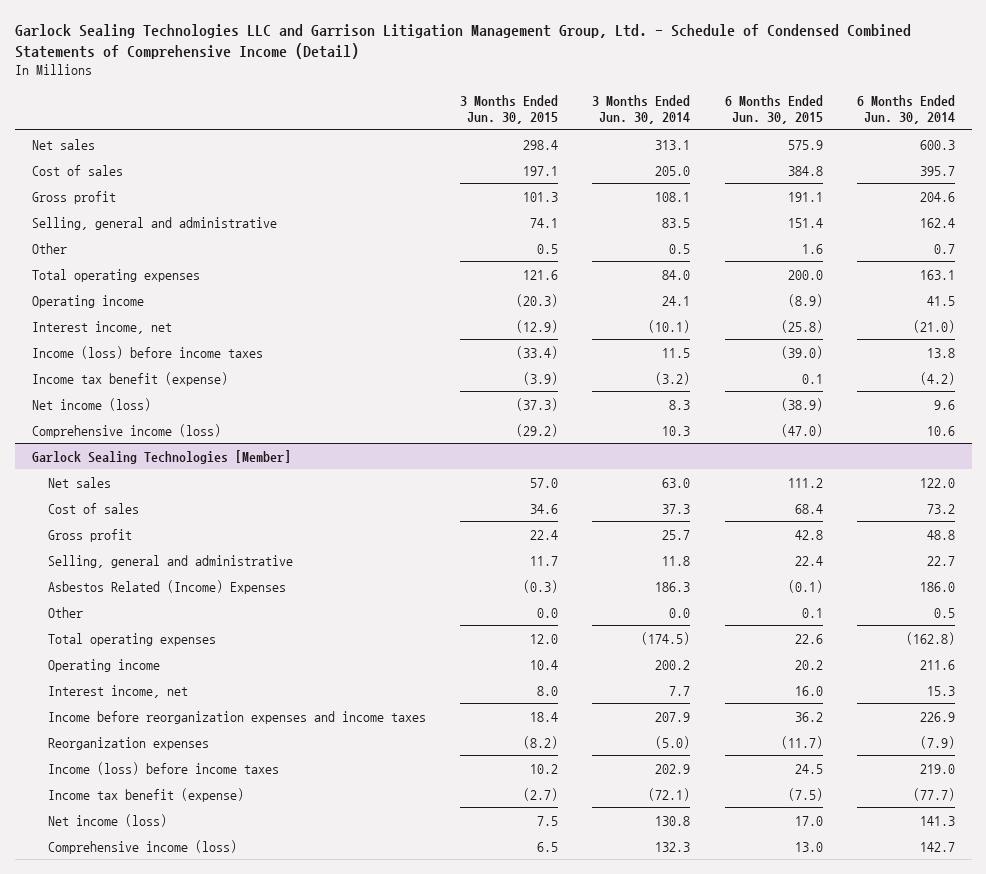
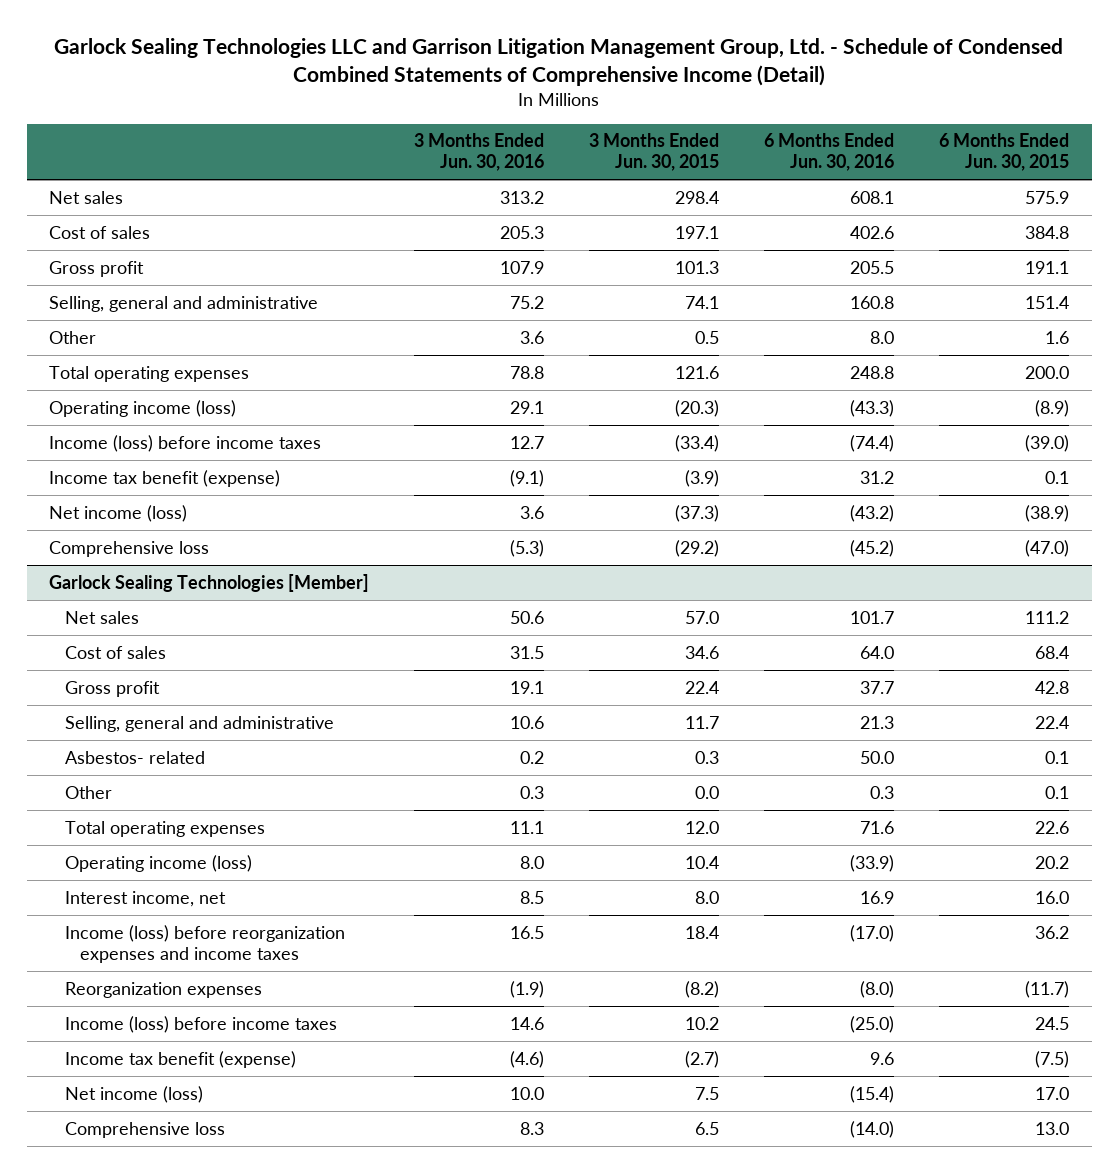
- | 3 Months Ended Jun. 30, 2015 | 3 Months Ended Jun. 30, 2014 | 6 Months Ended Jun. 30, 2015 | 6 Months Ended Jun. 30, 2014
+ | 3 Months Ended Jun. 30, 2016 | 3 Months Ended Jun. 30, 2015 | 6 Months Ended Jun. 30, 2016 | 6 Months Ended Jun. 30, 2015
- Operating income | (20.3) | 24.1 | (8.9) | 41.5
- Interest income, net | (12.9) | (10.1) | (25.8) | (21.0)
+ Operating income (loss) | 29.1 | (20.3) | (43.3) | (8.9)
- Comprehensive income (loss) | (29.2) | 10.3 | (47.0) | 10.6
+ Comprehensive loss | (5.3) | (29.2) | (45.2) | (47.0)
@ Garlock Sealing Technologies [Member]
- Asbestos Related (Income) Expenses | (0.3) | 186.3 | (0.1) | 186.0
+ Asbestos- related | 0.2 | 0.3 | 50.0 | 0.1
- Operating income | 10.4 | 200.2 | 20.2 | 211.6
+ Operating income (loss) | 8.0 | 10.4 | (33.9) | 20.2
- Income before reorganization expenses and income taxes | 18.4 | 207.9 | 36.2 | 226.9
+ Income (loss) before reorganization expenses and income taxes | 16.5 | 18.4 | (17.0) | 36.2
- Comprehensive income (loss) | 6.5 | 132.3 | 13.0 | 142.7
+ Comprehensive loss | 8.3 | 6.5 | (14.0) | 13.0

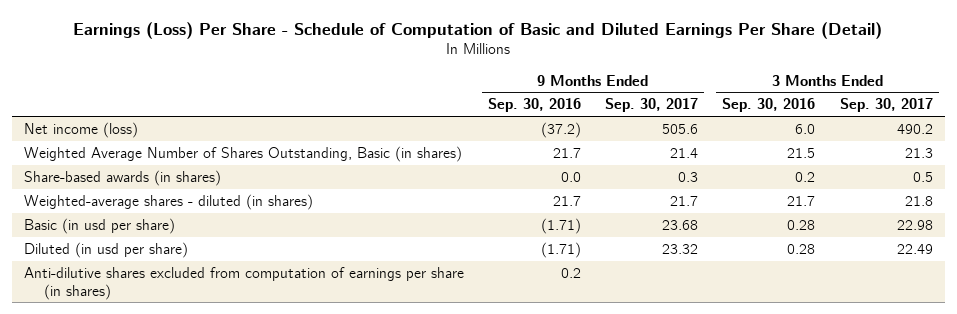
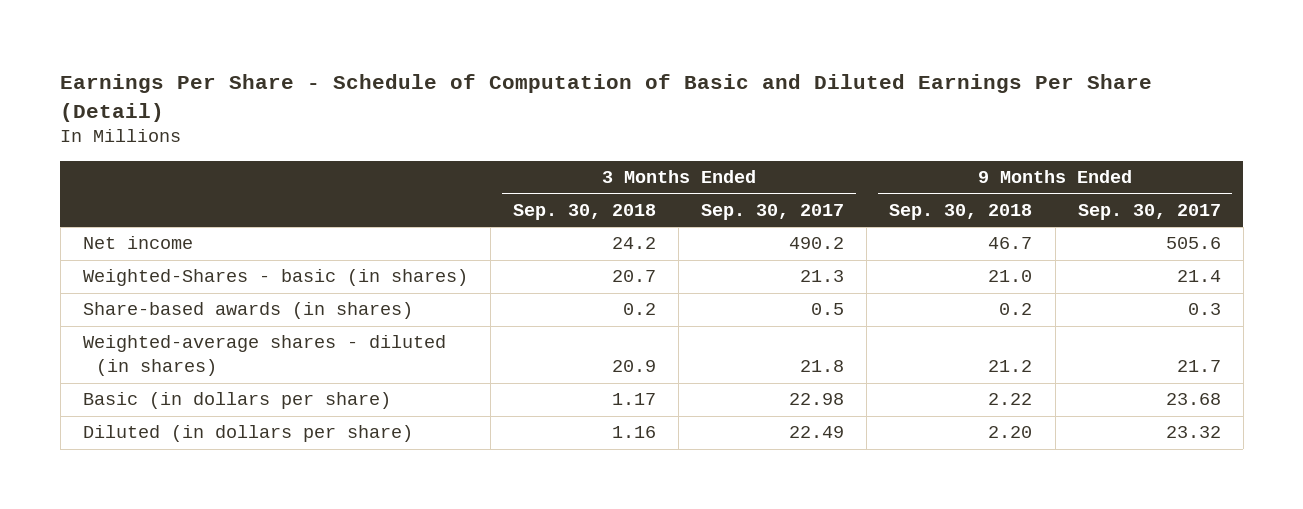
- Earnings (Loss) Per Share - Schedule of Computation of Basic and Diluted Earnings Per Share (Detail)
+ Earnings Per Share - Schedule of Computation of Basic and Diluted Earnings Per Share (Detail)
- | 9 Months Ended Sep. 30, 2016 | 9 Months Ended Sep. 30, 2017 | 3 Months Ended Sep. 30, 2016 | 3 Months Ended Sep. 30, 2017
+ | 3 Months Ended Sep. 30, 2018 | 3 Months Ended Sep. 30, 2017 | 9 Months Ended Sep. 30, 2018 | 9 Months Ended Sep. 30, 2017
- Net income (loss) | (37.2) | 505.6 | 6.0 | 490.2
- Weighted Average Number of Shares Outstanding, Basic (in shares) | 21.7 | 21.4 | 21.5 | 21.3
+ Net income | 24.2 | 490.2 | 46.7 | 505.6
+ Weighted-Shares - basic (in shares) | 20.7 | 21.3 | 21.0 | 21.4
- Basic (in usd per share) | (1.71) | 23.68 | 0.28 | 22.98
- Diluted (in usd per share) | (1.71) | 23.32 | 0.28 | 22.49
- Anti-dilutive shares excluded from computation of earnings per share (in shares) | 0.2 | | |
+ Basic (in dollars per share) | 1.17 | 22.98 | 2.22 | 23.68
+ Diluted (in dollars per share) | 1.16 | 22.49 | 2.20 | 23.32

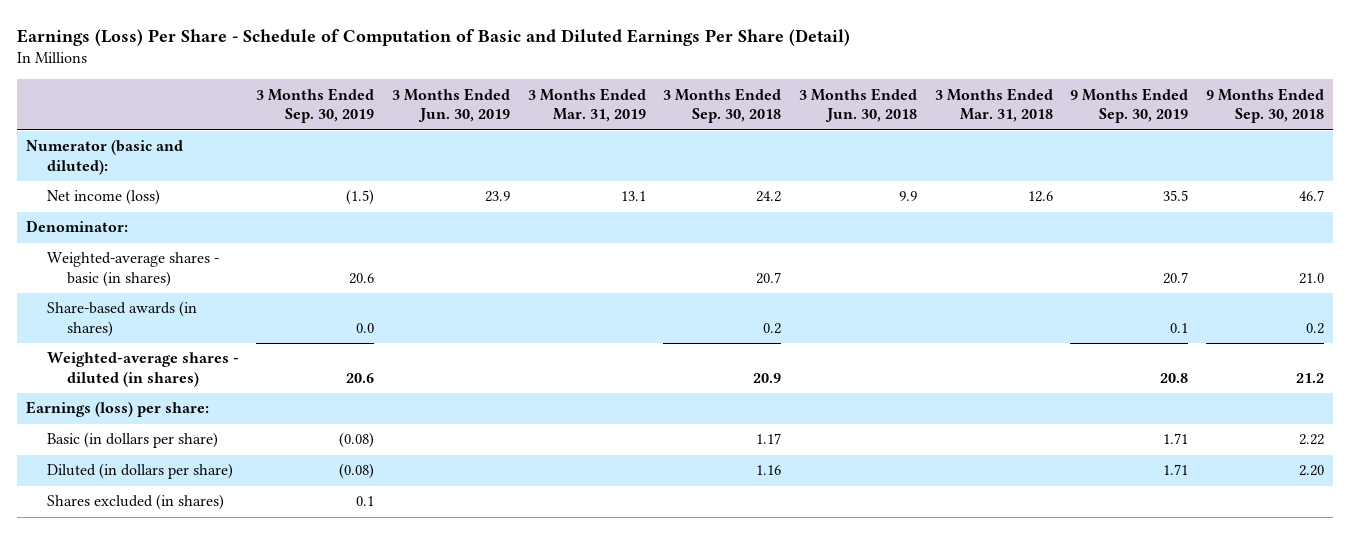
- Earnings Per Share - Schedule of Computation of Basic and Diluted Earnings Per Share (Detail)
+ Earnings (Loss) Per Share - Schedule of Computation of Basic and Diluted Earnings Per Share (Detail)
- | 3 Months Ended Sep. 30, 2018 | 3 Months Ended Sep. 30, 2017 | 9 Months Ended Sep. 30, 2018 | 9 Months Ended Sep. 30, 2017
+ | 3 Months Ended Sep. 30, 2019 | 3 Months Ended Jun. 30, 2019 | 3 Months Ended Mar. 31, 2019 | 3 Months Ended Sep. 30, 2018 | 3 Months Ended Jun. 30, 2018 | 3 Months Ended Mar. 31, 2018 | 9 Months Ended Sep. 30, 2019 | 9 Months Ended Sep. 30, 2018
- Net income | 24.2 | 490.2 | 46.7 | 505.6
- Weighted-Shares - basic (in shares) | 20.7 | 21.3 | 21.0 | 21.4
+ Numerator (basic and diluted):
+ Net income (loss) | (1.5) | 23.9 | 13.1 | 24.2 | 9.9 | 12.6 | 35.5 | 46.7
+ Denominator:
+ Weighted-average shares - basic (in shares) | 20.6 | | | 20.7 | | | 20.7 | 21.0
+ Earnings (loss) per share:
+ Shares excluded (in shares) | 0.1 | | | | | | |

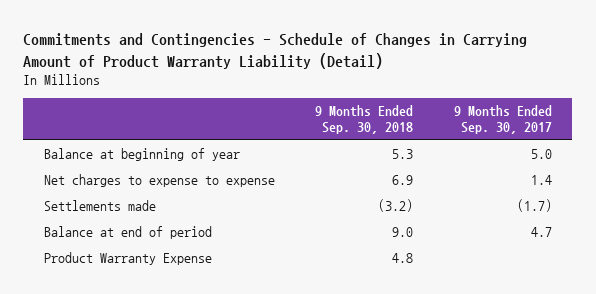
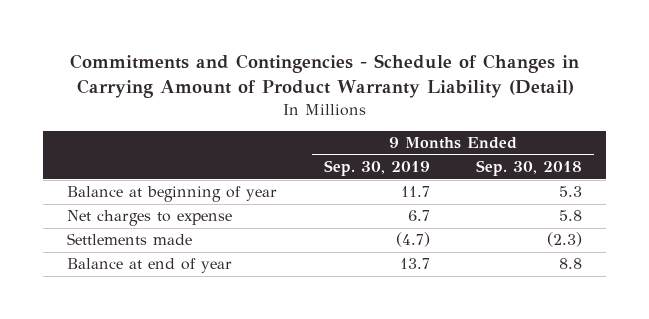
- | 9 Months Ended Sep. 30, 2018 | 9 Months Ended Sep. 30, 2017
+ | 9 Months Ended Sep. 30, 2019 | 9 Months Ended Sep. 30, 2018
- Net charges to expense to expense | 6.9 | 1.4
- Settlements made | (3.2) | (1.7)
- Balance at end of period | 9.0 | 4.7
- Product Warranty Expense | 4.8 |
+ Net charges to expense | 6.7 | 5.8
+ Settlements made | (4.7) | (2.3)
+ Balance at end of year | 13.7 | 8.8

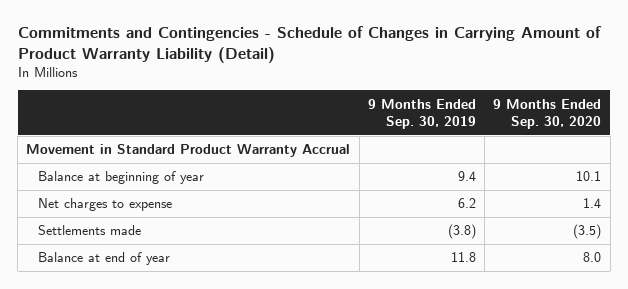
- | 9 Months Ended Sep. 30, 2019 | 9 Months Ended Sep. 30, 2018
+ | 9 Months Ended Sep. 30, 2019 | 9 Months Ended Sep. 30, 2020
- Balance at beginning of year | 11.7 | 5.3
- Net charges to expense | 6.7 | 5.8
- Settlements made | (4.7) | (2.3)
- Balance at end of year | 13.7 | 8.8
+ Movement in Standard Product Warranty Accrual
+ Balance at beginning of year | 9.4 | 10.1
+ Net charges to expense | 6.2 | 1.4
+ Settlements made | (3.8) | (3.5)
+ Balance at end of year | 11.8 | 8.0

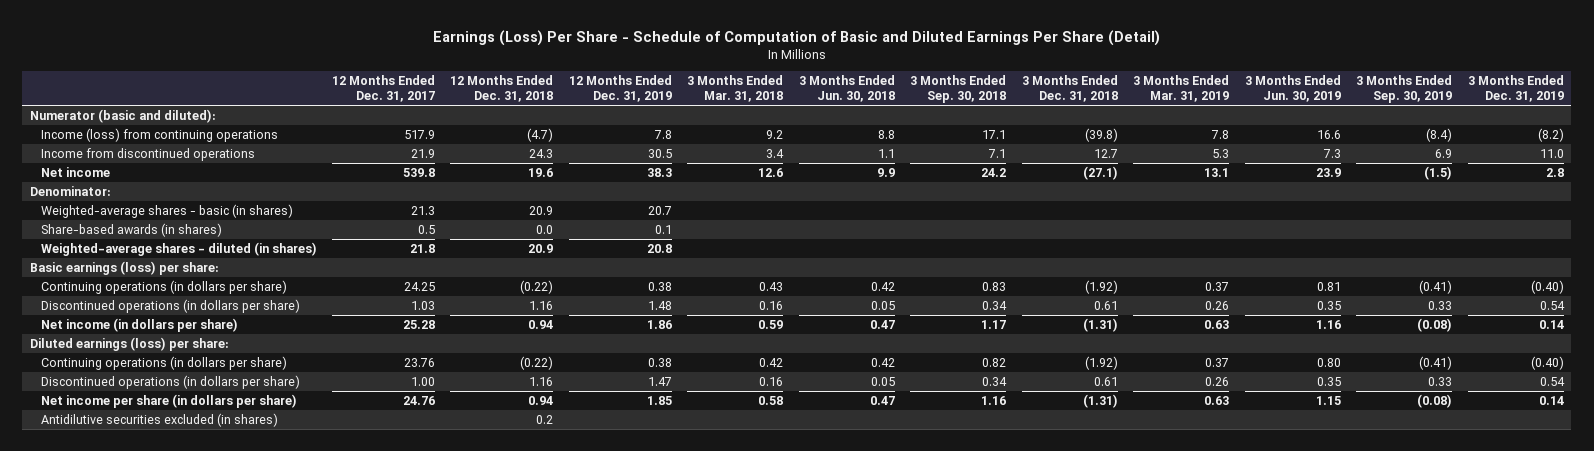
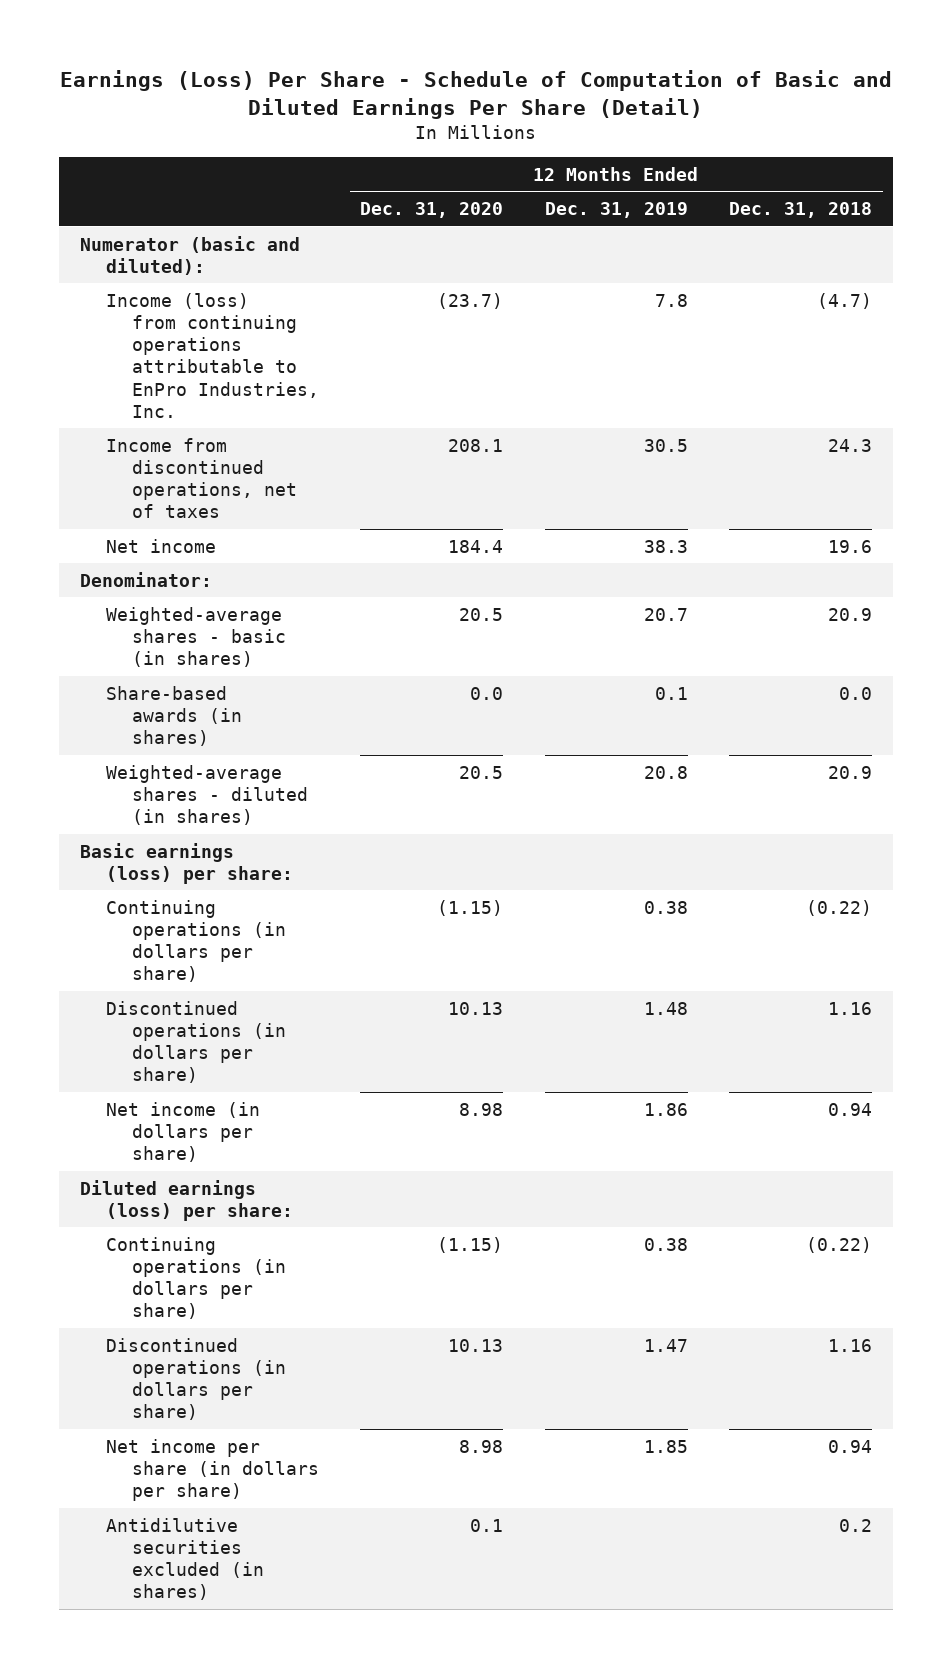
- | 12 Months Ended Dec. 31, 2017 | 12 Months Ended Dec. 31, 2018 | 12 Months Ended Dec. 31, 2019 | 3 Months Ended Mar. 31, 2018 | 3 Months Ended Jun. 30, 2018 | 3 Months Ended Sep. 30, 2018 | 3 Months Ended Dec. 31, 2018 | 3 Months Ended Mar. 31, 2019 | 3 Months Ended Jun. 30, 2019 | 3 Months Ended Sep. 30, 2019 | 3 Months Ended Dec. 31, 2019
+ | 12 Months Ended Dec. 31, 2020 | 12 Months Ended Dec. 31, 2019 | 12 Months Ended Dec. 31, 2018
- Income (loss) from continuing operations | 517.9 | (4.7) | 7.8 | 9.2 | 8.8 | 17.1 | (39.8) | 7.8 | 16.6 | (8.4) | (8.2)
- Income from discontinued operations | 21.9 | 24.3 | 30.5 | 3.4 | 1.1 | 7.1 | 12.7 | 5.3 | 7.3 | 6.9 | 11.0
+ Income (loss) from continuing operations attributable to EnPro Industries, Inc. | (23.7) | 7.8 | (4.7)
+ Income from discontinued operations, net of taxes | 208.1 | 30.5 | 24.3

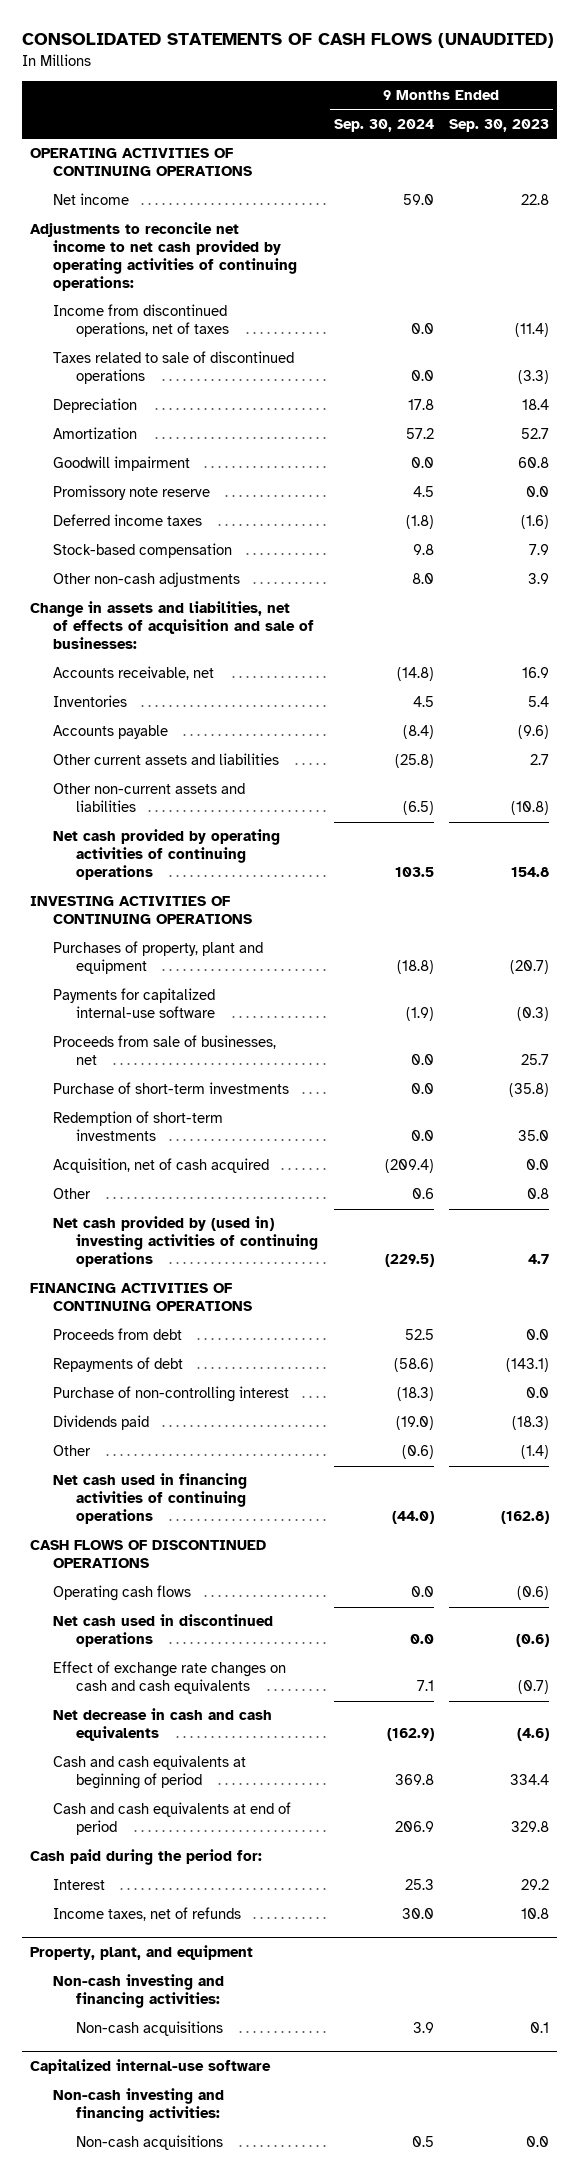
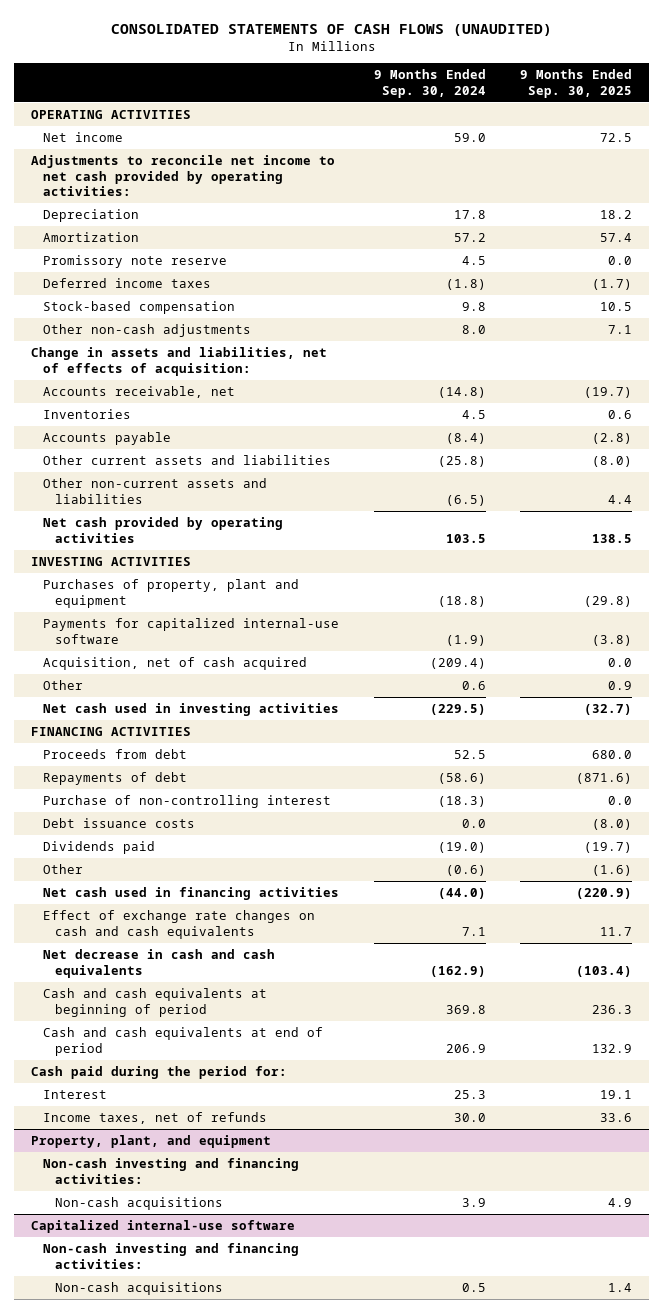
- | 9 Months Ended Sep. 30, 2024 | 9 Months Ended Sep. 30, 2023
+ | 9 Months Ended Sep. 30, 2024 | 9 Months Ended Sep. 30, 2025
- OPERATING ACTIVITIES OF CONTINUING OPERATIONS
+ OPERATING ACTIVITIES
- Adjustments to reconcile net income to net cash provided by operating activities of continuing operations:
- Income from discontinued operations, net of taxes | 0.0 | (11.4)
- Taxes related to sale of discontinued operations | 0.0 | (3.3)
+ Adjustments to reconcile net income to net cash provided by operating activities:
- Goodwill impairment | 0.0 | 60.8
- Change in assets and liabilities, net of effects of acquisition and sale of businesses:
+ Change in assets and liabilities, net of effects of acquisition:
- Net cash provided by operating activities of continuing operations | 103.5 | 154.8
- INVESTING ACTIVITIES OF CONTINUING OPERATIONS
+ Net cash provided by operating activities | 103.5 | 138.5
+ INVESTING ACTIVITIES
- Proceeds from sale of businesses, net | 0.0 | 25.7
- Purchase of short-term investments | 0.0 | (35.8)
- Redemption of short-term investments | 0.0 | 35.0
- Net cash provided by (used in) investing activities of continuing operations | (229.5) | 4.7
- FINANCING ACTIVITIES OF CONTINUING OPERATIONS
+ Net cash used in investing activities | (229.5) | (32.7)
+ FINANCING ACTIVITIES
+ Debt issuance costs | 0.0 | (8.0)
- Net cash used in financing activities of continuing operations | (44.0) | (162.8)
- CASH FLOWS OF DISCONTINUED OPERATIONS
- Operating cash flows | 0.0 | (0.6)
- Net cash used in discontinued operations | 0.0 | (0.6)
+ Net cash used in financing activities | (44.0) | (220.9)

